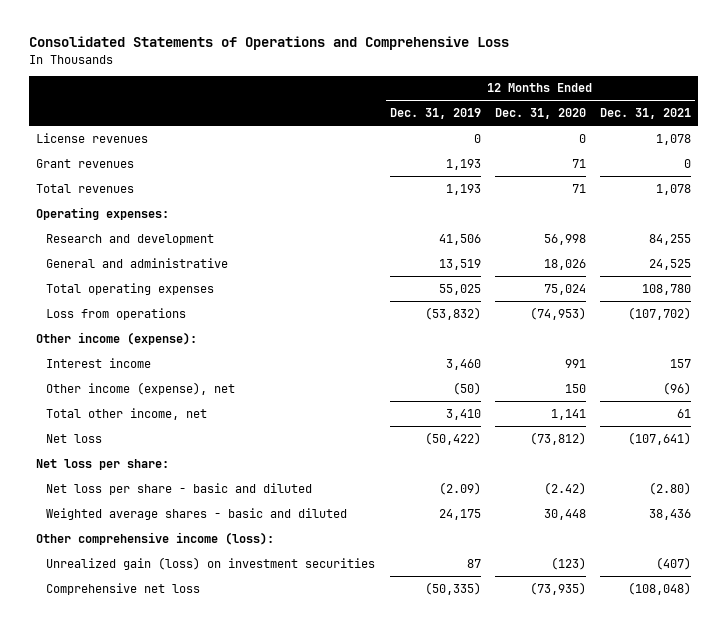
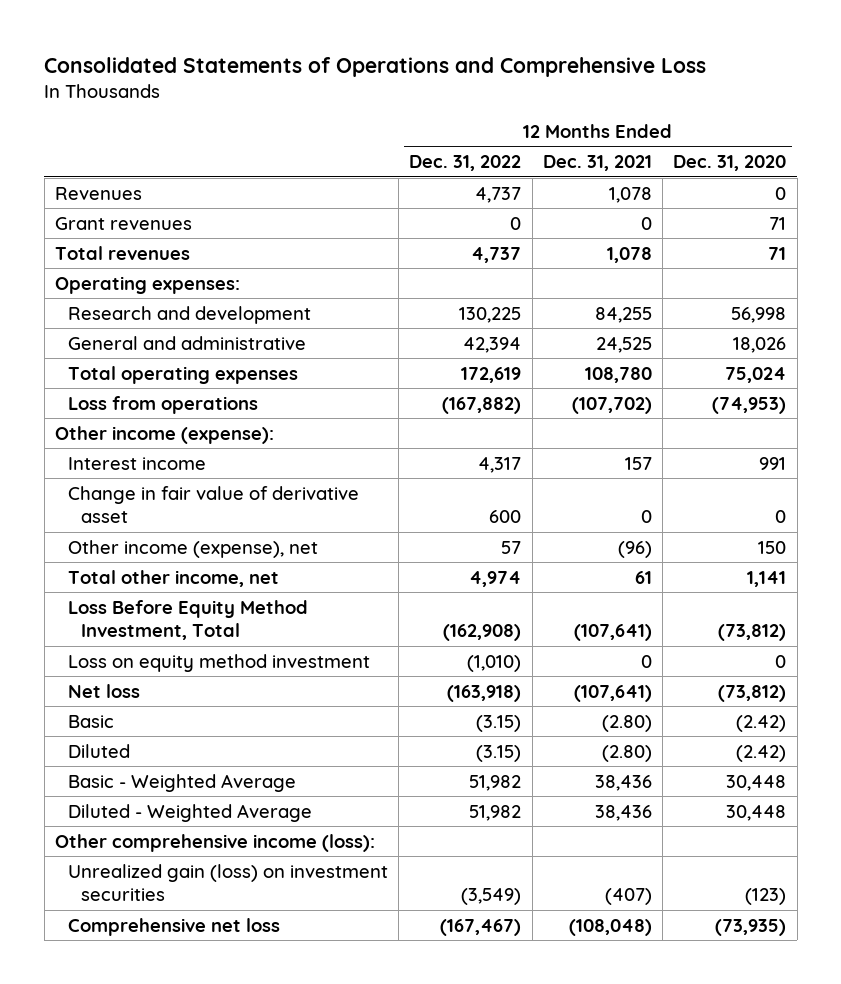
- | 12 Months Ended Dec. 31, 2019 | 12 Months Ended Dec. 31, 2020 | 12 Months Ended Dec. 31, 2021
+ | 12 Months Ended Dec. 31, 2022 | 12 Months Ended Dec. 31, 2021 | 12 Months Ended Dec. 31, 2020
- License revenues | 0 | 0 | 1,078
+ Revenues | 4,737 | 1,078 | 0
+ Change in fair value of derivative asset | 600 | 0 | 0
+ Loss Before Equity Method Investment, Total | (162,908) | (107,641) | (73,812)
+ Loss on equity method investment | (1,010) | 0 | 0
- Net loss per share:
- Net loss per share - basic and diluted | (2.09) | (2.42) | (2.80)
- Weighted average shares - basic and diluted | 24,175 | 30,448 | 38,436
+ Basic | (3.15) | (2.80) | (2.42)
+ Diluted | (3.15) | (2.80) | (2.42)
+ Basic - Weighted Average | 51,982 | 38,436 | 30,448
+ Diluted - Weighted Average | 51,982 | 38,436 | 30,448

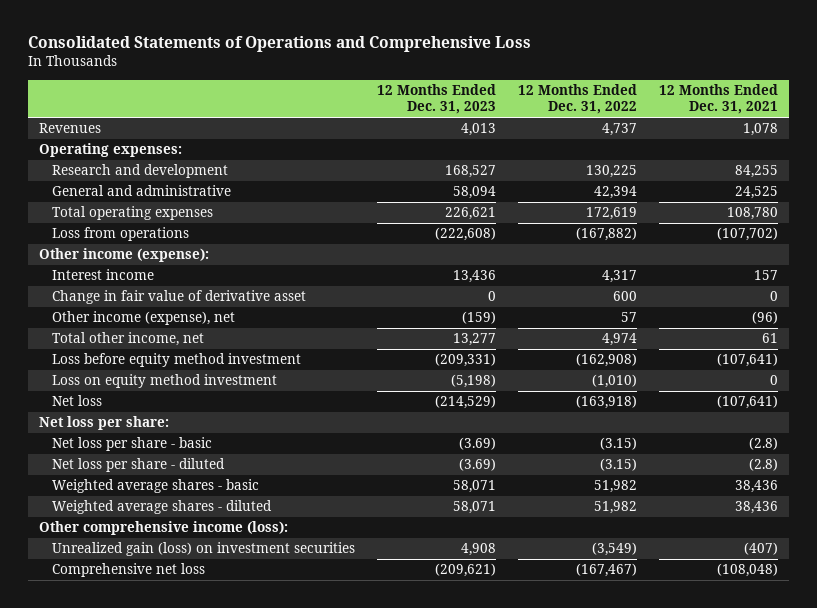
- | 12 Months Ended Dec. 31, 2022 | 12 Months Ended Dec. 31, 2021 | 12 Months Ended Dec. 31, 2020
+ | 12 Months Ended Dec. 31, 2023 | 12 Months Ended Dec. 31, 2022 | 12 Months Ended Dec. 31, 2021
- Grant revenues | 0 | 0 | 71
- Total revenues | 4,737 | 1,078 | 71
- Loss Before Equity Method Investment, Total | (162,908) | (107,641) | (73,812)
+ Loss before equity method investment | (209,331) | (162,908) | (107,641)
- Basic | (3.15) | (2.80) | (2.42)
- Diluted | (3.15) | (2.80) | (2.42)
- Basic - Weighted Average | 51,982 | 38,436 | 30,448
- Diluted - Weighted Average | 51,982 | 38,436 | 30,448
+ Net loss per share:
+ Net loss per share - basic | (3.69) | (3.15) | (2.8)
+ Net loss per share - diluted | (3.69) | (3.15) | (2.8)
+ Weighted average shares - basic | 58,071 | 51,982 | 38,436
+ Weighted average shares - diluted | 58,071 | 51,982 | 38,436

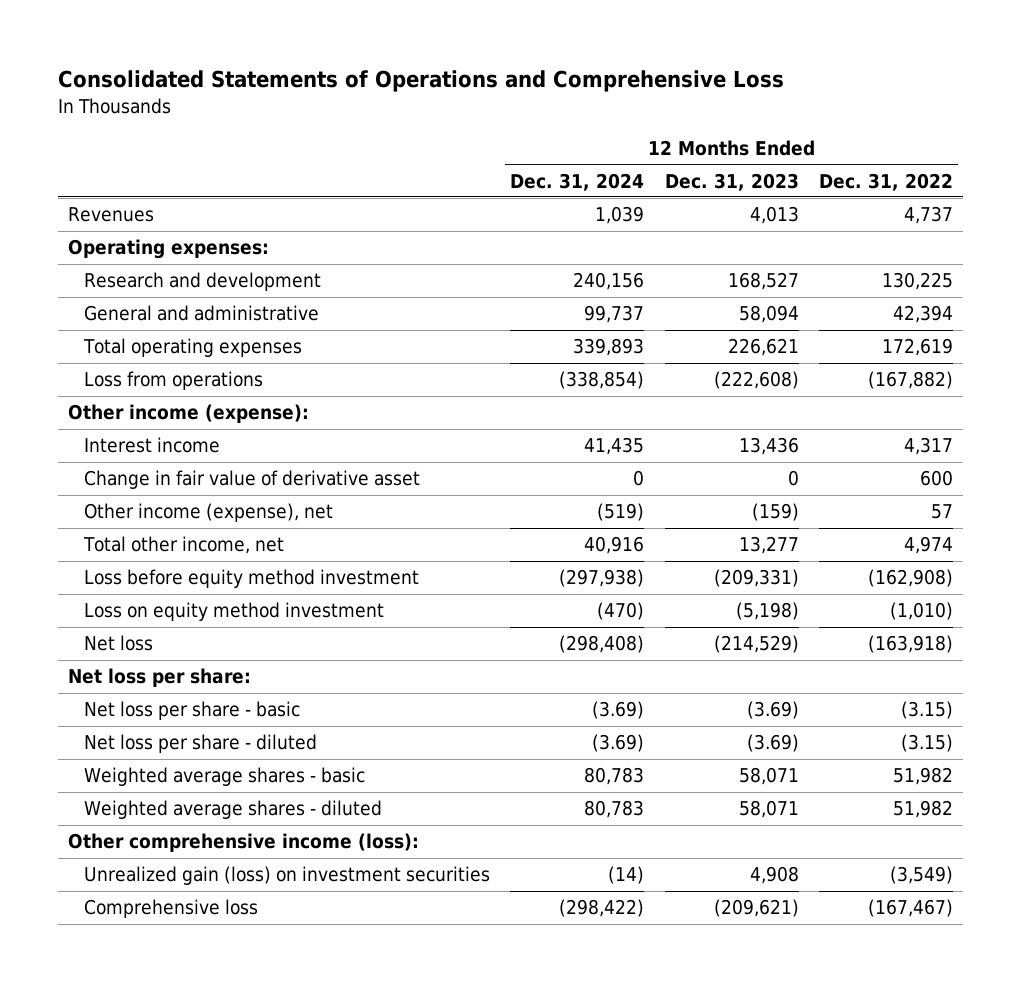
- | 12 Months Ended Dec. 31, 2023 | 12 Months Ended Dec. 31, 2022 | 12 Months Ended Dec. 31, 2021
+ | 12 Months Ended Dec. 31, 2024 | 12 Months Ended Dec. 31, 2023 | 12 Months Ended Dec. 31, 2022
- Comprehensive net loss | (209,621) | (167,467) | (108,048)
+ Comprehensive loss | (298,422) | (209,621) | (167,467)

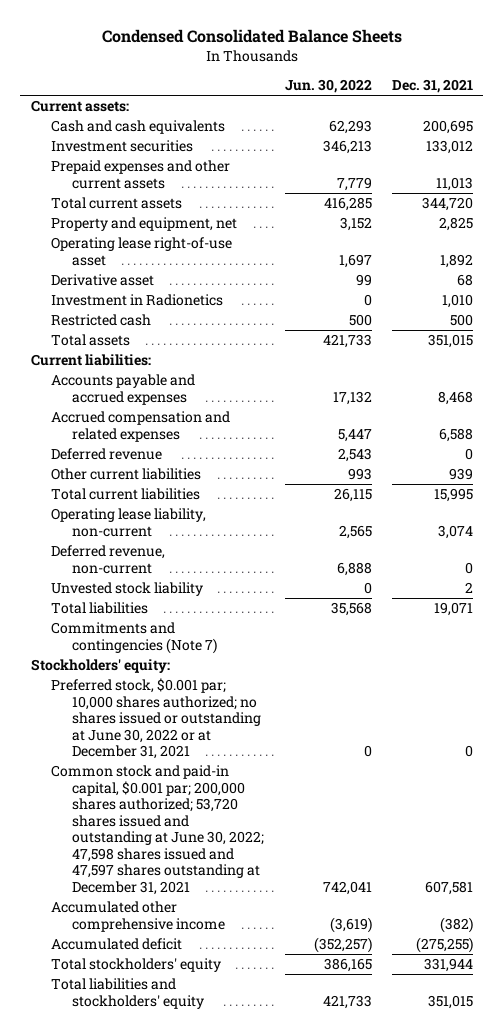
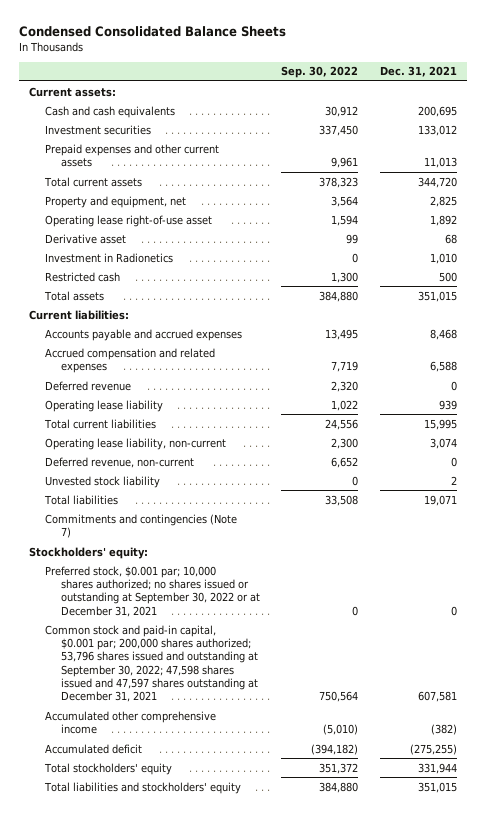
- | Jun. 30, 2022 | Dec. 31, 2021
+ | Sep. 30, 2022 | Dec. 31, 2021
- Other current liabilities | 993 | 939
+ Operating lease liability | 1,022 | 939
- Preferred stock, $0.001 par; 10,000 shares authorized; no shares issued or outstanding at June 30, 2022 or at December 31, 2021 | 0 | 0
- Common stock and paid-in capital, $0.001 par; 200,000 shares authorized; 53,720 shares issued and outstanding at June 30, 2022; 47,598 shares issued and 47,597 shares outstanding at December 31, 2021 | 742,041 | 607,581
+ Preferred stock, $0.001 par; 10,000 shares authorized; no shares issued or outstanding at September 30, 2022 or at December 31, 2021 | 0 | 0
+ Common stock and paid-in capital, $0.001 par; 200,000 shares authorized; 53,796 shares issued and outstanding at September 30, 2022; 47,598 shares issued and 47,597 shares outstanding at December 31, 2021 | 750,564 | 607,581

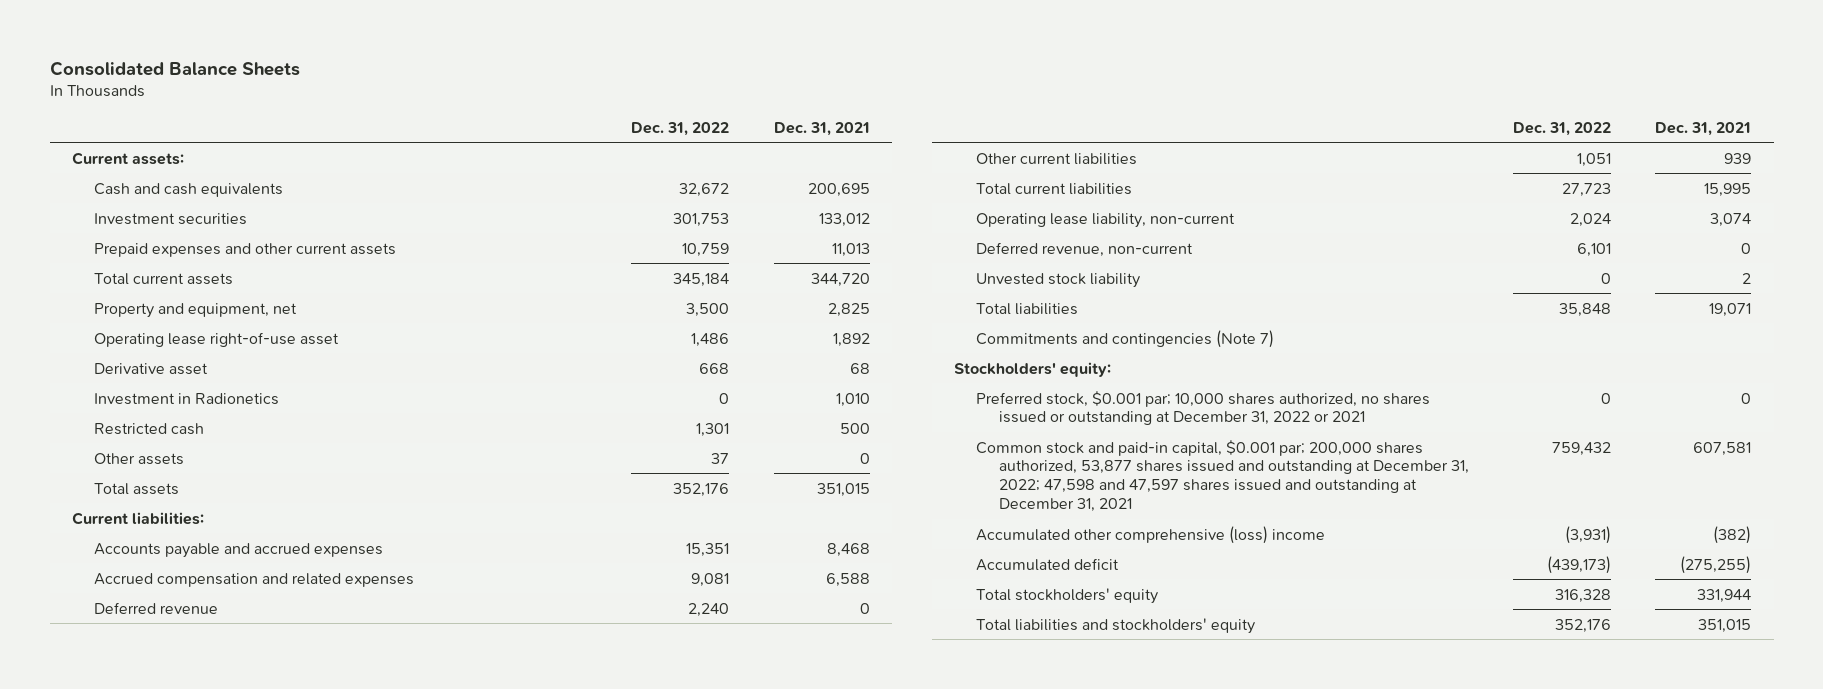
- Condensed Consolidated Balance Sheets
+ Consolidated Balance Sheets
- | Sep. 30, 2022 | Dec. 31, 2021
+ | Dec. 31, 2022 | Dec. 31, 2021
+ Other assets | 37 | 0
- Operating lease liability | 1,022 | 939
+ Other current liabilities | 1,051 | 939
- Preferred stock, $0.001 par; 10,000 shares authorized; no shares issued or outstanding at September 30, 2022 or at December 31, 2021 | 0 | 0
- Common stock and paid-in capital, $0.001 par; 200,000 shares authorized; 53,796 shares issued and outstanding at September 30, 2022; 47,598 shares issued and 47,597 shares outstanding at December 31, 2021 | 750,564 | 607,581
- Accumulated other comprehensive income | (5,010) | (382)
+ Preferred stock, $0.001 par; 10,000 shares authorized, no shares issued or outstanding at December 31, 2022 or 2021 | 0 | 0
+ Common stock and paid-in capital, $0.001 par; 200,000 shares authorized, 53,877 shares issued and outstanding at December 31, 2022; 47,598 and 47,597 shares issued and outstanding at December 31, 2021 | 759,432 | 607,581
+ Accumulated other comprehensive (loss) income | (3,931) | (382)

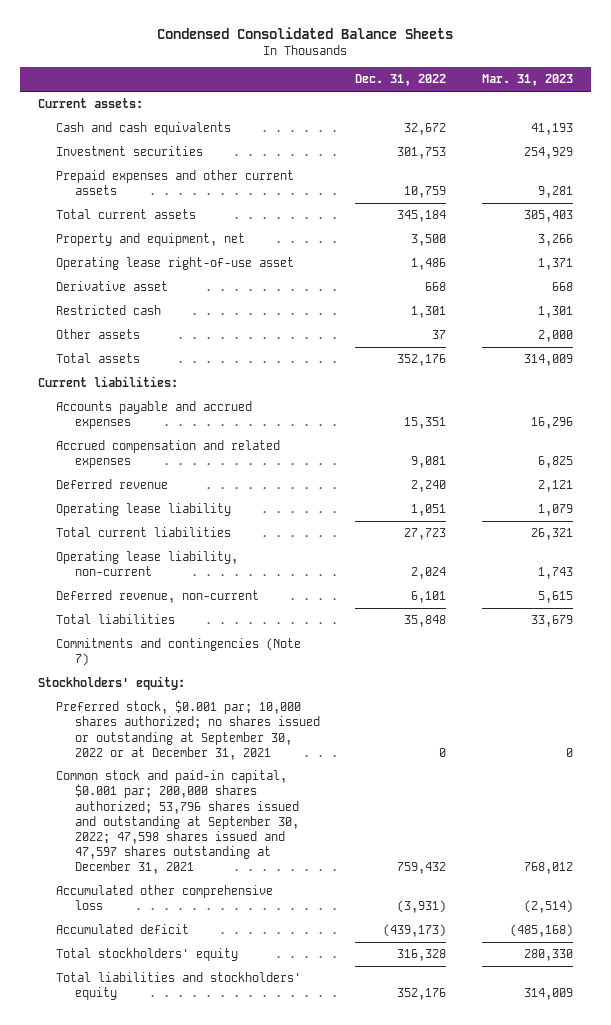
- Consolidated Balance Sheets
+ Condensed Consolidated Balance Sheets
- | Dec. 31, 2022 | Dec. 31, 2021
+ | Dec. 31, 2022 | Mar. 31, 2023
- Investment in Radionetics | 0 | 1,010
- Other current liabilities | 1,051 | 939
+ Operating lease liability | 1,051 | 1,079
- Unvested stock liability | 0 | 2
- Preferred stock, $0.001 par; 10,000 shares authorized, no shares issued or outstanding at December 31, 2022 or 2021 | 0 | 0
- Common stock and paid-in capital, $0.001 par; 200,000 shares authorized, 53,877 shares issued and outstanding at December 31, 2022; 47,598 and 47,597 shares issued and outstanding at December 31, 2021 | 759,432 | 607,581
- Accumulated other comprehensive (loss) income | (3,931) | (382)
+ Preferred stock, $0.001 par; 10,000 shares authorized; no shares issued or outstanding at September 30, 2022 or at December 31, 2021 | 0 | 0
+ Common stock and paid-in capital, $0.001 par; 200,000 shares authorized; 53,796 shares issued and outstanding at September 30, 2022; 47,598 shares issued and 47,597 shares outstanding at December 31, 2021 | 759,432 | 768,012
+ Accumulated other comprehensive loss | (3,931) | (2,514)

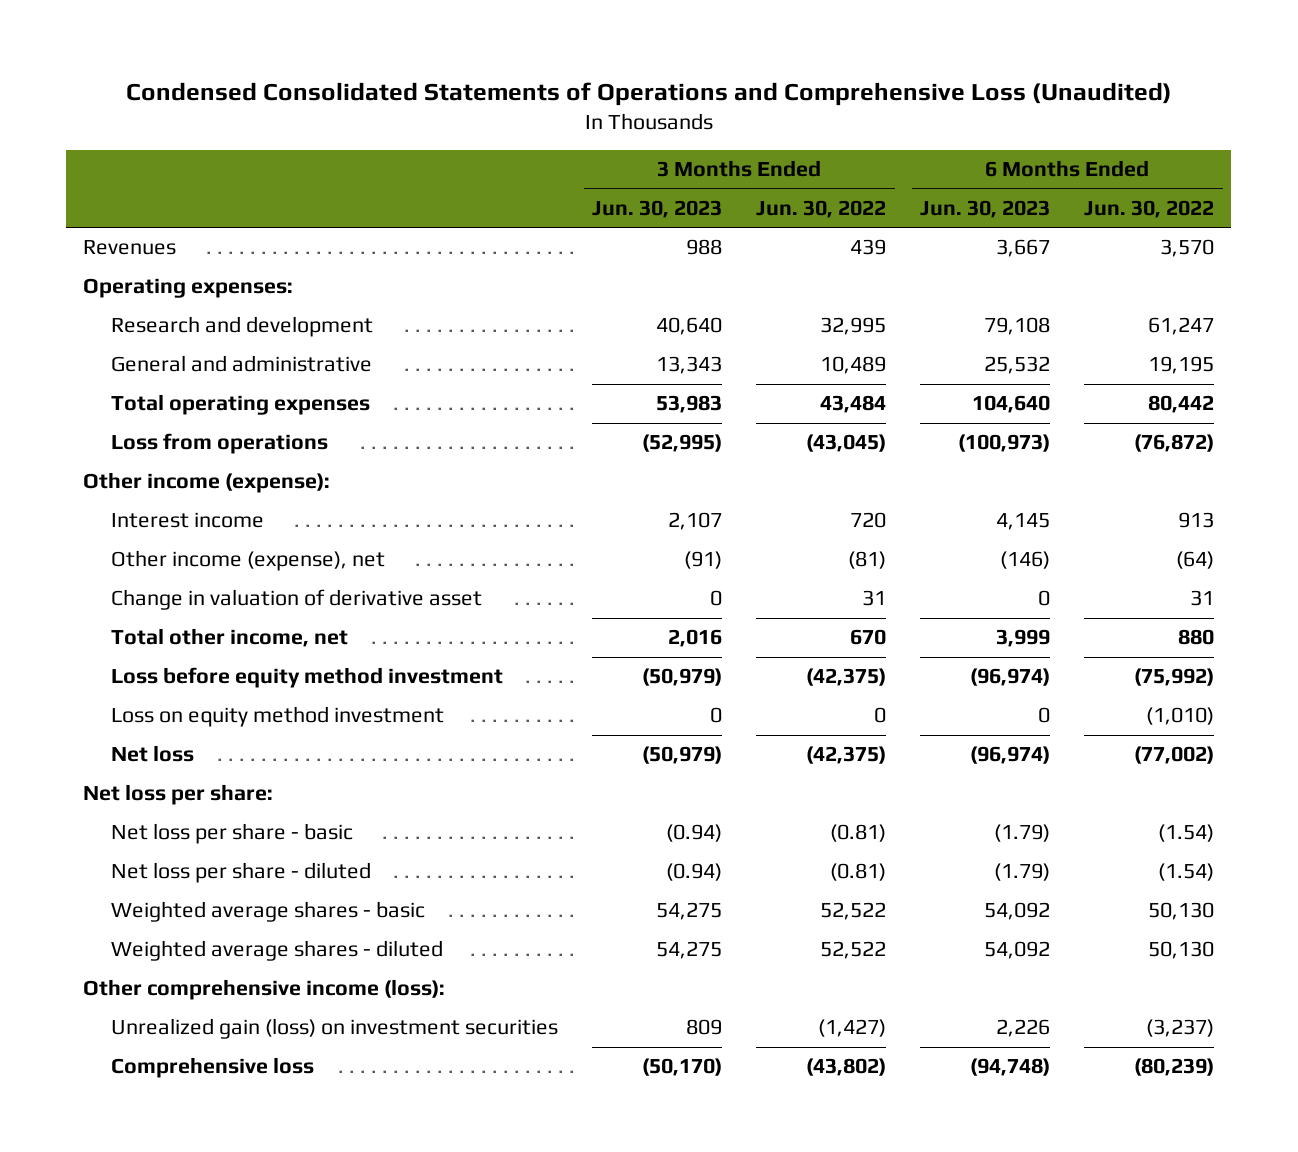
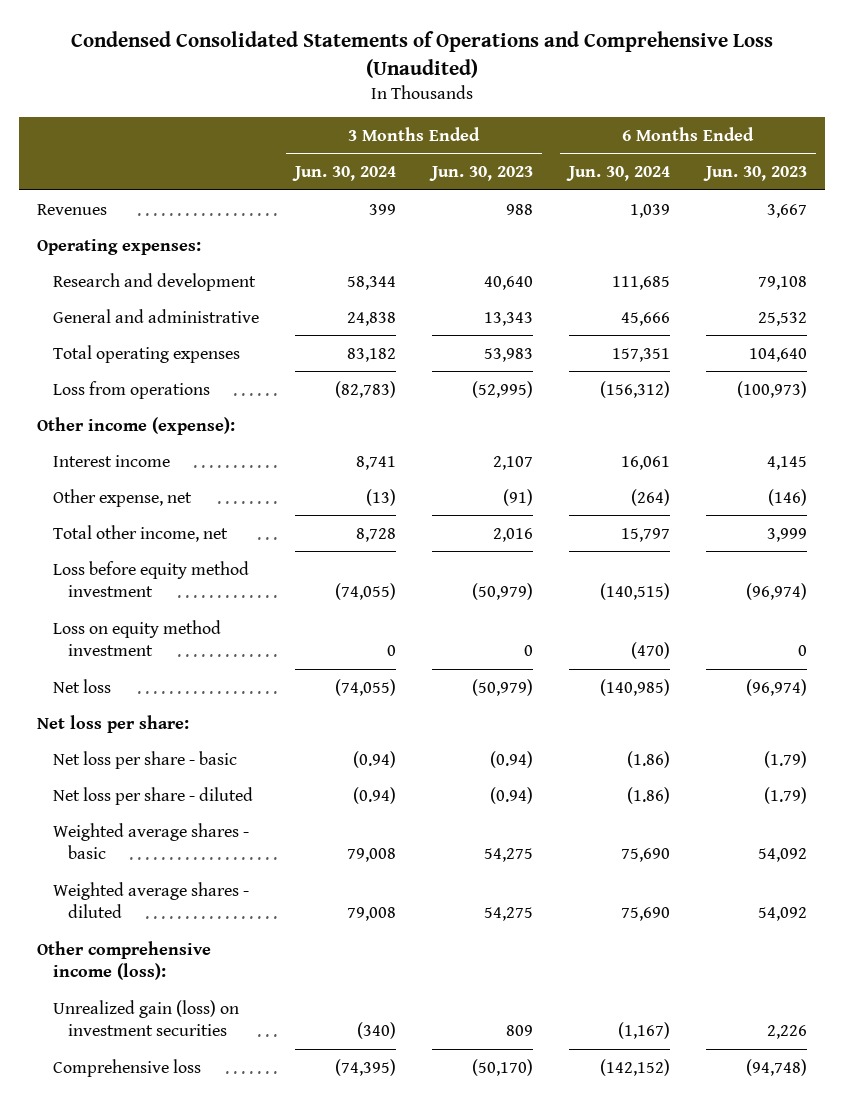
- | 3 Months Ended Jun. 30, 2023 | 3 Months Ended Jun. 30, 2022 | 6 Months Ended Jun. 30, 2023 | 6 Months Ended Jun. 30, 2022
+ | 3 Months Ended Jun. 30, 2024 | 3 Months Ended Jun. 30, 2023 | 6 Months Ended Jun. 30, 2024 | 6 Months Ended Jun. 30, 2023
- Other income (expense), net | (91) | (81) | (146) | (64)
- Change in valuation of derivative asset | 0 | 31 | 0 | 31
+ Other expense, net | (13) | (91) | (264) | (146)

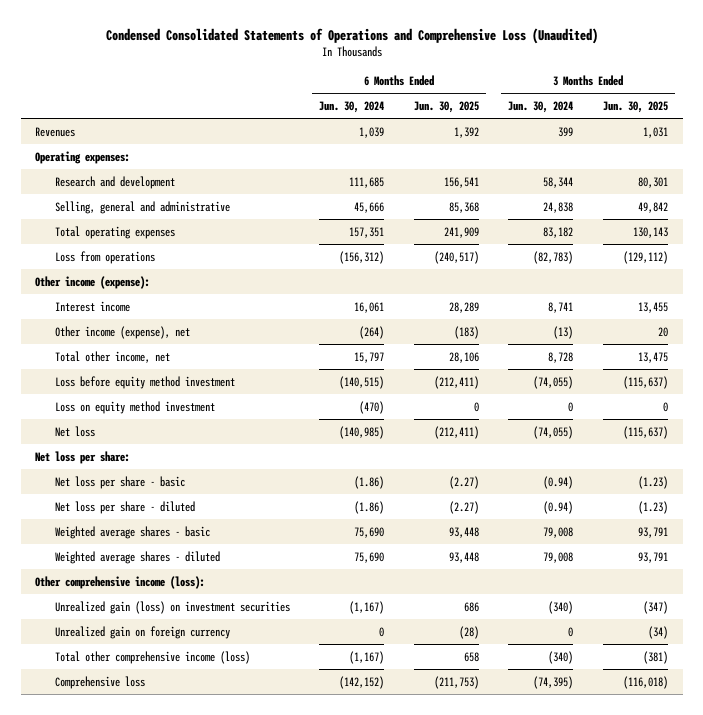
- | 3 Months Ended Jun. 30, 2024 | 3 Months Ended Jun. 30, 2023 | 6 Months Ended Jun. 30, 2024 | 6 Months Ended Jun. 30, 2023
+ | 6 Months Ended Jun. 30, 2024 | 6 Months Ended Jun. 30, 2025 | 3 Months Ended Jun. 30, 2024 | 3 Months Ended Jun. 30, 2025
- General and administrative | 24,838 | 13,343 | 45,666 | 25,532
+ Selling, general and administrative | 45,666 | 85,368 | 24,838 | 49,842
- Other expense, net | (13) | (91) | (264) | (146)
+ Other income (expense), net | (264) | (183) | (13) | 20
+ Unrealized gain on foreign currency | 0 | (28) | 0 | (34)
+ Total other comprehensive income (loss) | (1,167) | 658 | (340) | (381)

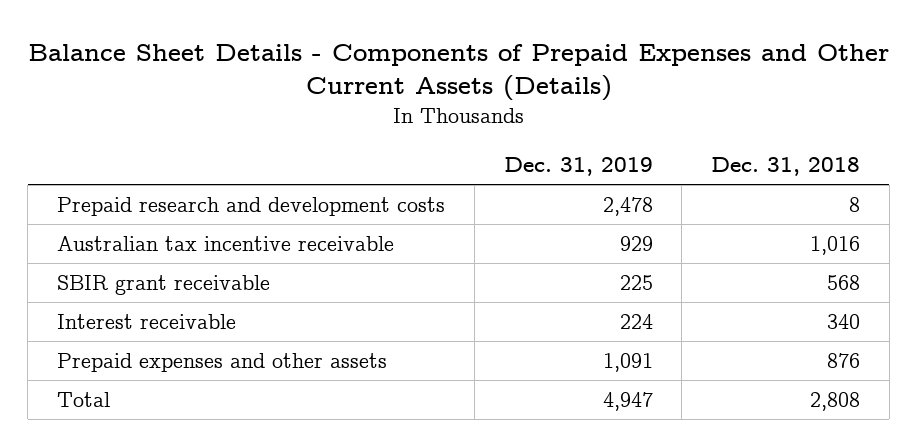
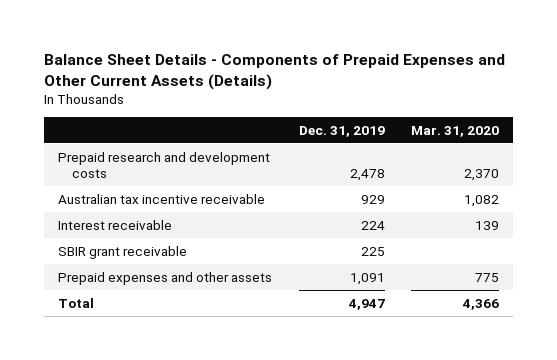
- | Dec. 31, 2019 | Dec. 31, 2018
+ | Dec. 31, 2019 | Mar. 31, 2020
moved down: SBIR grant receivable | 225 |

